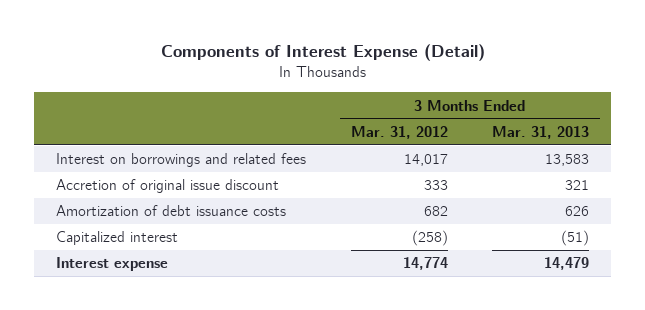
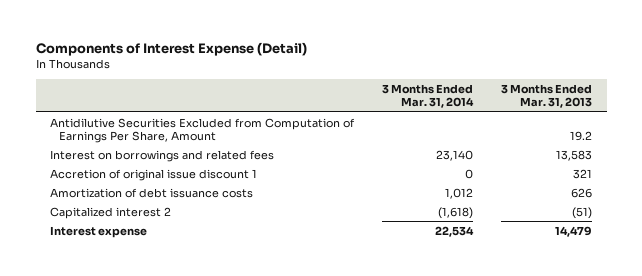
- | 3 Months Ended Mar. 31, 2012 | 3 Months Ended Mar. 31, 2013
+ | 3 Months Ended Mar. 31, 2014 | 3 Months Ended Mar. 31, 2013
+ Antidilutive Securities Excluded from Computation of Earnings Per Share, Amount | | 19.2
- Accretion of original issue discount | 333 | 321
+ Accretion of original issue discount 1 | 0 | 321
- Capitalized interest | (258) | (51)
+ Capitalized interest 2 | (1,618) | (51)

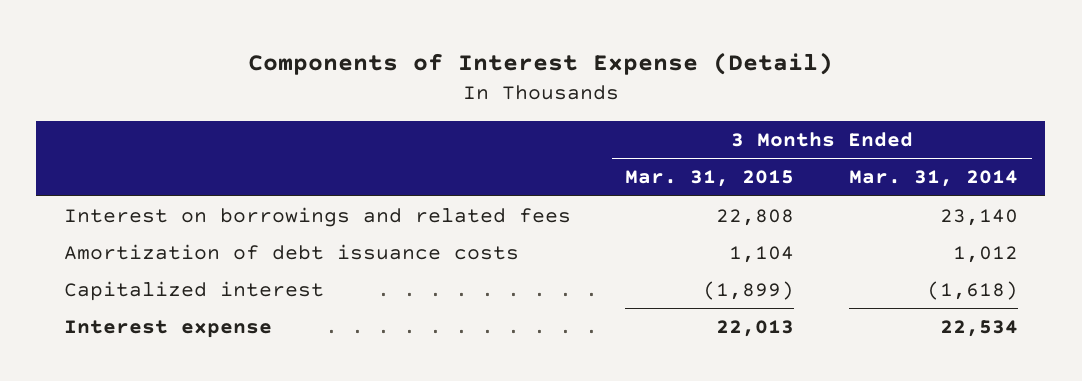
- | 3 Months Ended Mar. 31, 2014 | 3 Months Ended Mar. 31, 2013
+ | 3 Months Ended Mar. 31, 2015 | 3 Months Ended Mar. 31, 2014
- Antidilutive Securities Excluded from Computation of Earnings Per Share, Amount | | 19.2
- Accretion of original issue discount 1 | 0 | 321
- Capitalized interest 2 | (1,618) | (51)
+ Capitalized interest | (1,899) | (1,618)

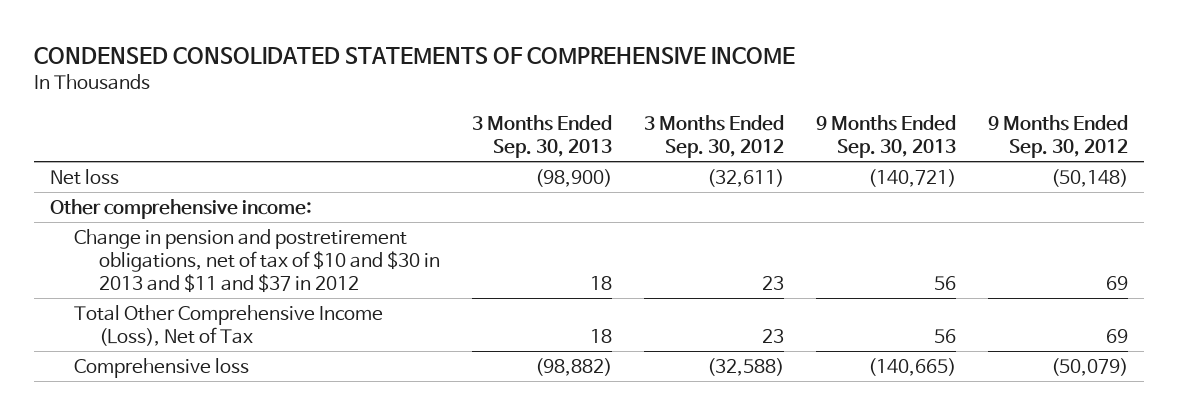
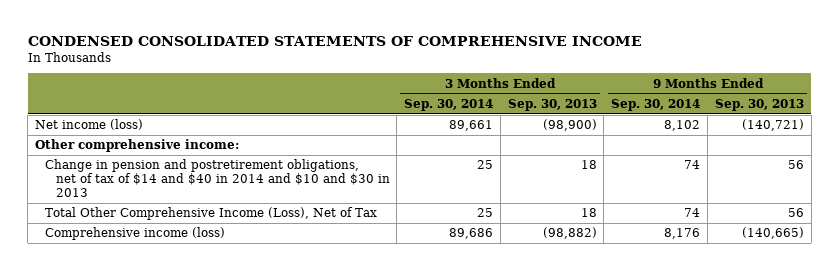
- | 3 Months Ended Sep. 30, 2013 | 3 Months Ended Sep. 30, 2012 | 9 Months Ended Sep. 30, 2013 | 9 Months Ended Sep. 30, 2012
+ | 3 Months Ended Sep. 30, 2014 | 3 Months Ended Sep. 30, 2013 | 9 Months Ended Sep. 30, 2014 | 9 Months Ended Sep. 30, 2013
- Net loss | (98,900) | (32,611) | (140,721) | (50,148)
+ Net income (loss) | 89,661 | (98,900) | 8,102 | (140,721)
- Change in pension and postretirement obligations, net of tax of $10 and $30 in 2013 and $11 and $37 in 2012 | 18 | 23 | 56 | 69
+ Change in pension and postretirement obligations, net of tax of $14 and $40 in 2014 and $10 and $30 in 2013 | 25 | 18 | 74 | 56
- Comprehensive loss | (98,882) | (32,588) | (140,665) | (50,079)
+ Comprehensive income (loss) | 89,686 | (98,882) | 8,176 | (140,665)

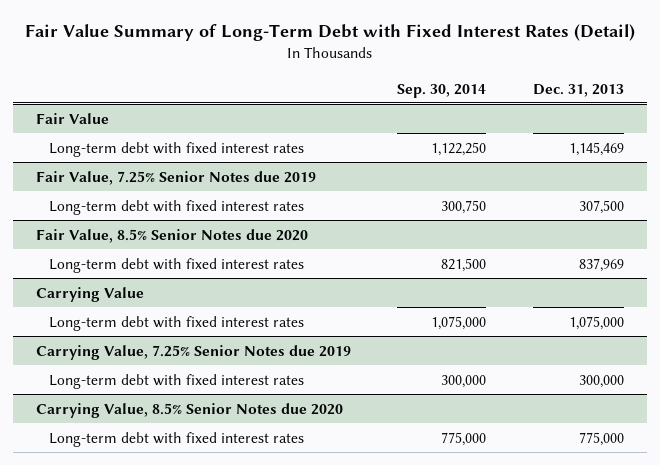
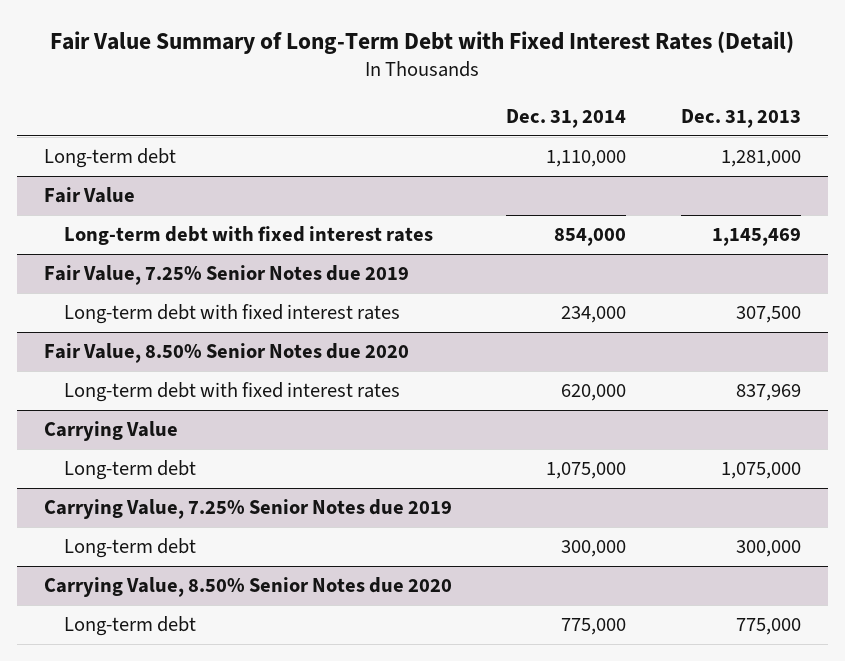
- | Sep. 30, 2014 | Dec. 31, 2013
+ | Dec. 31, 2014 | Dec. 31, 2013
+ Long-term debt | 1,110,000 | 1,281,000
- Fair Value, 8.5% Senior Notes due 2020
+ Fair Value, 8.50% Senior Notes due 2020
@ Carrying Value
- Long-term debt with fixed interest rates | 1,075,000 | 1,075,000
+ Long-term debt | 1,075,000 | 1,075,000
@ Carrying Value, 7.25% Senior Notes due 2019
- Long-term debt with fixed interest rates | 300,000 | 300,000
- Carrying Value, 8.5% Senior Notes due 2020
- Long-term debt with fixed interest rates | 775,000 | 775,000
@ Carrying Value, 7.25% Senior Notes due 2019
+ Long-term debt | 300,000 | 300,000
+ Carrying Value, 8.50% Senior Notes due 2020
+ Long-term debt | 775,000 | 775,000

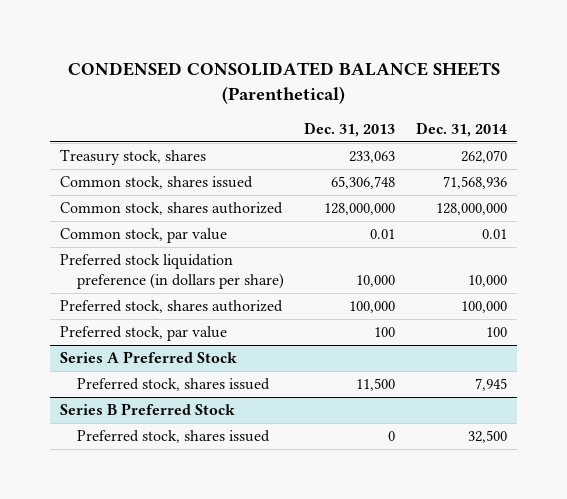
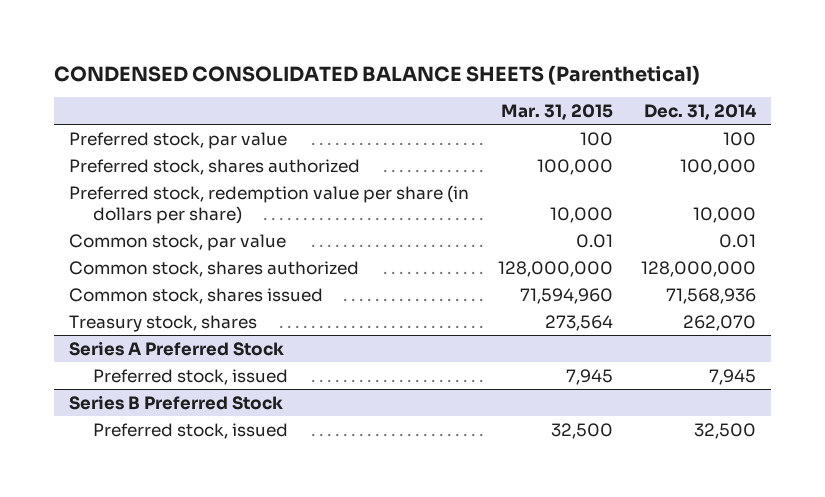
- | Dec. 31, 2013 | Dec. 31, 2014
+ | Mar. 31, 2015 | Dec. 31, 2014
- Preferred stock liquidation preference (in dollars per share) | 10,000 | 10,000
moved down: Preferred stock, shares authorized | 100,000 | 100,000
+ Preferred stock, redemption value per share (in dollars per share) | 10,000 | 10,000
moved down: Common stock, par value | 0.01 | 0.01
moved down: Common stock, shares authorized | 128,000,000 | 128,000,000
moved down: Common stock, shares issued | 71,594,960 | 71,568,936
moved down: Treasury stock, shares | 273,564 | 262,070
@ Series A Preferred Stock
- Preferred stock, shares issued | 11,500 | 7,945
+ Preferred stock, issued | 7,945 | 7,945
@ Series B Preferred Stock
- Preferred stock, shares issued | 0 | 32,500
+ Preferred stock, issued | 32,500 | 32,500

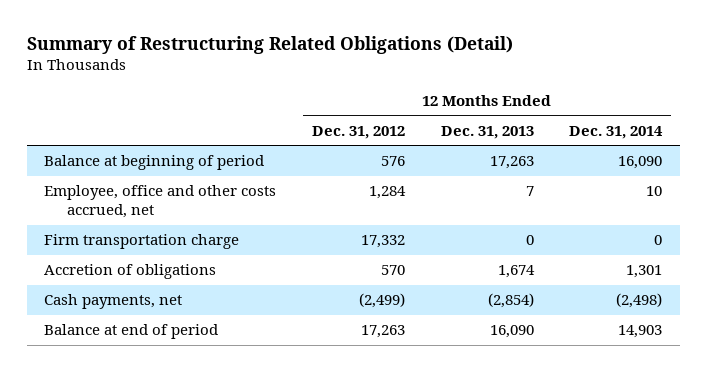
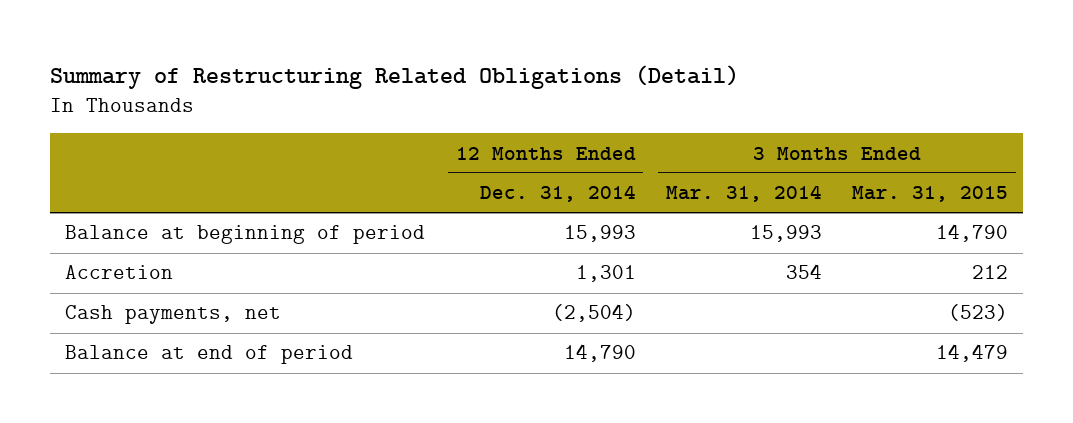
- | 12 Months Ended Dec. 31, 2012 | 12 Months Ended Dec. 31, 2013 | 12 Months Ended Dec. 31, 2014
+ | 12 Months Ended Dec. 31, 2014 | 3 Months Ended Mar. 31, 2014 | 3 Months Ended Mar. 31, 2015
- Balance at beginning of period | 576 | 17,263 | 16,090
- Employee, office and other costs accrued, net | 1,284 | 7 | 10
- Firm transportation charge | 17,332 | 0 | 0
- Accretion of obligations | 570 | 1,674 | 1,301
- Cash payments, net | (2,499) | (2,854) | (2,498)
- Balance at end of period | 17,263 | 16,090 | 14,903
+ Balance at beginning of period | 15,993 | 15,993 | 14,790
+ Accretion | 1,301 | 354 | 212
+ Cash payments, net | (2,504) | | (523)
+ Balance at end of period | 14,790 | | 14,479

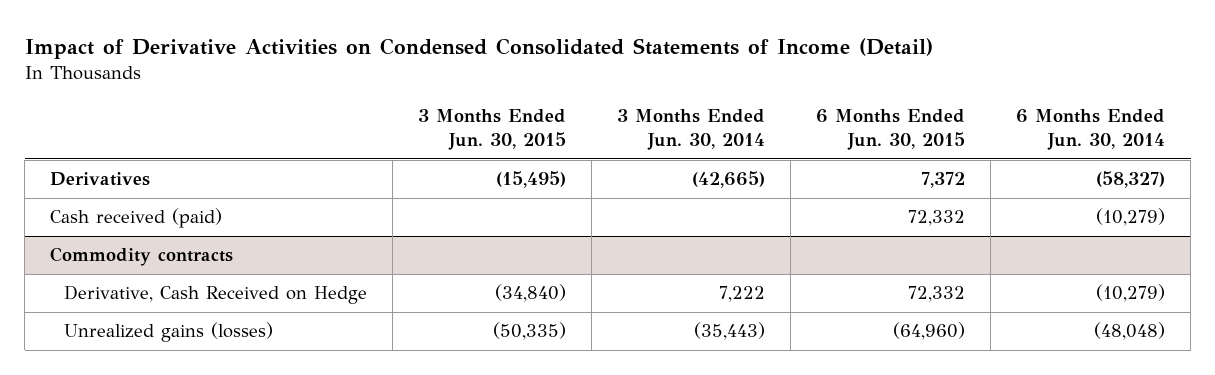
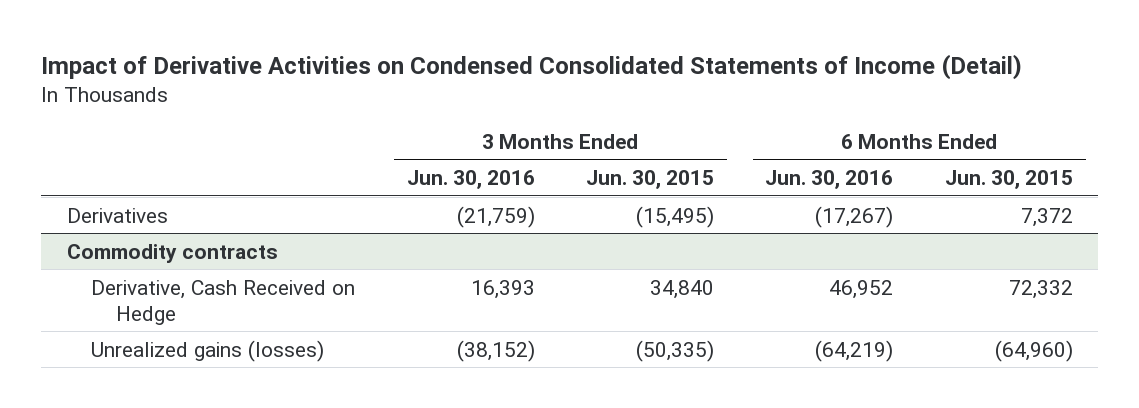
- | 3 Months Ended Jun. 30, 2015 | 3 Months Ended Jun. 30, 2014 | 6 Months Ended Jun. 30, 2015 | 6 Months Ended Jun. 30, 2014
+ | 3 Months Ended Jun. 30, 2016 | 3 Months Ended Jun. 30, 2015 | 6 Months Ended Jun. 30, 2016 | 6 Months Ended Jun. 30, 2015
- Cash received (paid) | | | 72,332 | (10,279)
@ Commodity contracts
- Derivative, Cash Received on Hedge | (34,840) | 7,222 | 72,332 | (10,279)
+ Derivative, Cash Received on Hedge | 16,393 | 34,840 | 46,952 | 72,332

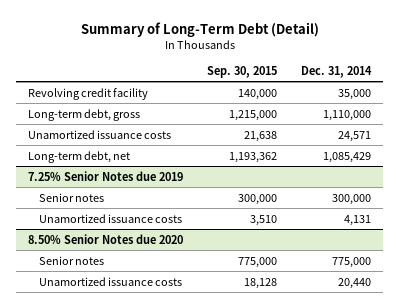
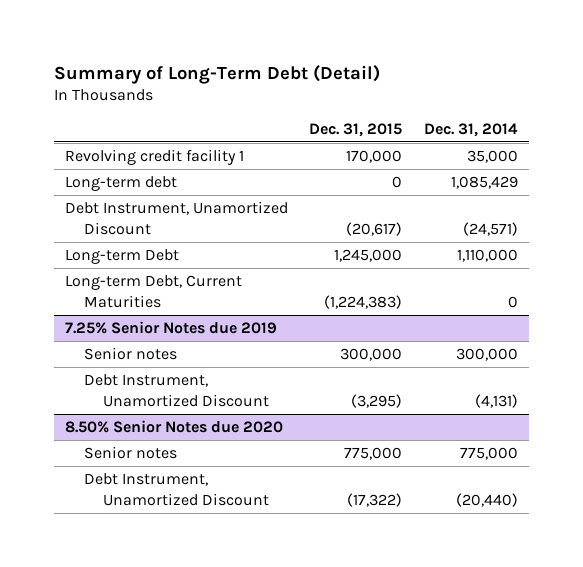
- | Sep. 30, 2015 | Dec. 31, 2014
+ | Dec. 31, 2015 | Dec. 31, 2014
- Revolving credit facility | 140,000 | 35,000
- Long-term debt, gross | 1,215,000 | 1,110,000
- Unamortized issuance costs | 21,638 | 24,571
- Long-term debt, net | 1,193,362 | 1,085,429
+ Revolving credit facility 1 | 170,000 | 35,000
+ Long-term debt | 0 | 1,085,429
+ Debt Instrument, Unamortized Discount | (20,617) | (24,571)
+ Long-term Debt | 1,245,000 | 1,110,000
+ Long-term Debt, Current Maturities | (1,224,383) | 0
@ 7.25% Senior Notes due 2019
- Unamortized issuance costs | 3,510 | 4,131
+ Debt Instrument, Unamortized Discount | (3,295) | (4,131)
@ 8.50% Senior Notes due 2020
- Unamortized issuance costs | 18,128 | 20,440
+ Debt Instrument, Unamortized Discount | (17,322) | (20,440)

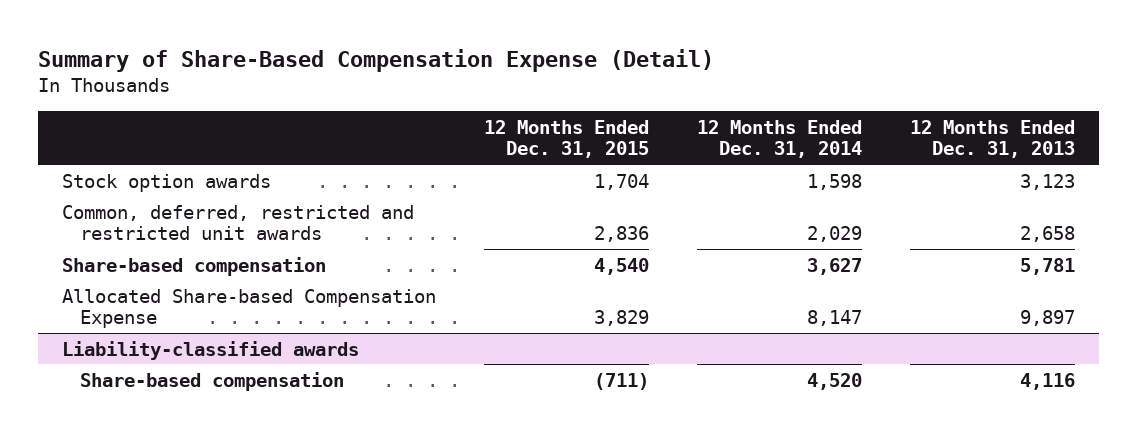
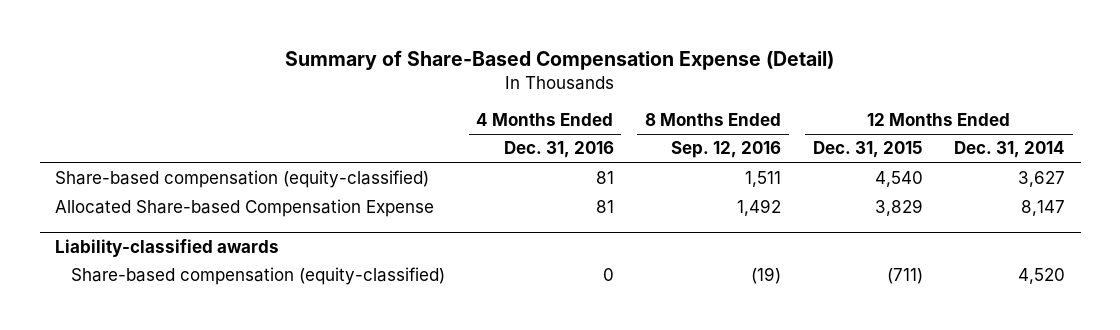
- | 12 Months Ended Dec. 31, 2015 | 12 Months Ended Dec. 31, 2014 | 12 Months Ended Dec. 31, 2013
+ | 4 Months Ended Dec. 31, 2016 | 8 Months Ended Sep. 12, 2016 | 12 Months Ended Dec. 31, 2015 | 12 Months Ended Dec. 31, 2014
- Stock option awards | 1,704 | 1,598 | 3,123
- Common, deferred, restricted and restricted unit awards | 2,836 | 2,029 | 2,658
- Share-based compensation | 4,540 | 3,627 | 5,781
+ Share-based compensation (equity-classified) | 81 | 1,511 | 4,540 | 3,627
@ Liability-classified awards
- Share-based compensation | (711) | 4,520 | 4,116
+ Share-based compensation (equity-classified) | 0 | (19) | (711) | 4,520

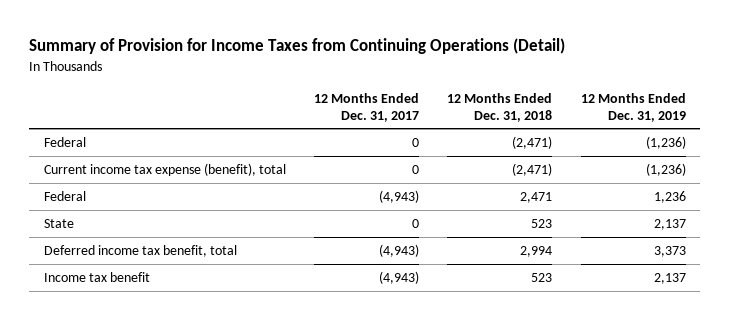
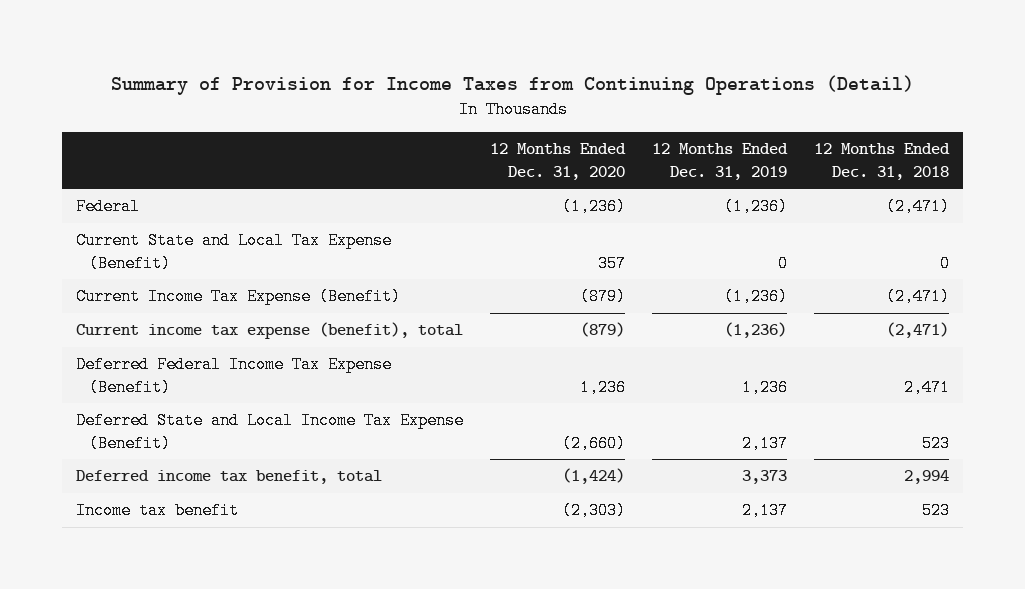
- | 12 Months Ended Dec. 31, 2017 | 12 Months Ended Dec. 31, 2018 | 12 Months Ended Dec. 31, 2019
+ | 12 Months Ended Dec. 31, 2020 | 12 Months Ended Dec. 31, 2019 | 12 Months Ended Dec. 31, 2018
+ Current State and Local Tax Expense (Benefit) | 357 | 0 | 0
+ Current Income Tax Expense (Benefit) | (879) | (1,236) | (2,471)
- Federal | (4,943) | 2,471 | 1,236
- State | 0 | 523 | 2,137
+ Deferred Federal Income Tax Expense (Benefit) | 1,236 | 1,236 | 2,471
+ Deferred State and Local Income Tax Expense (Benefit) | (2,660) | 2,137 | 523

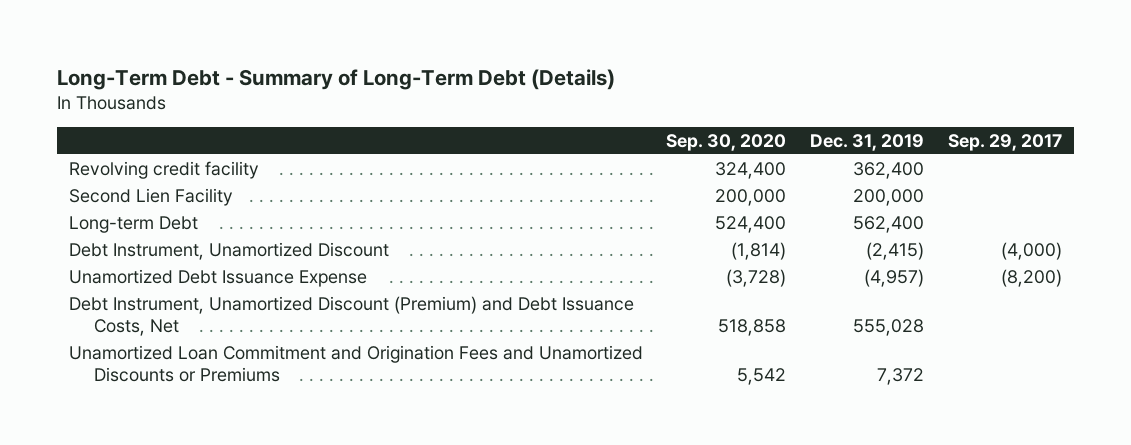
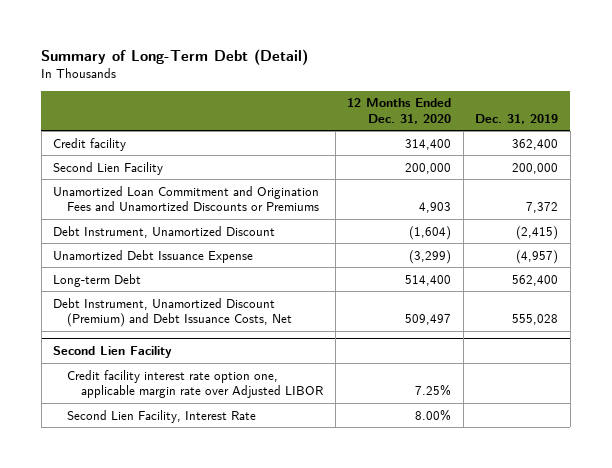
- Long-Term Debt - Summary of Long-Term Debt (Details)
+ Summary of Long-Term Debt (Detail)
- | Sep. 30, 2020 | Dec. 31, 2019 | Sep. 29, 2017
+ | 12 Months Ended Dec. 31, 2020 | Dec. 31, 2019
- Revolving credit facility | 324,400 | 362,400 |
+ Credit facility | 314,400 | 362,400
moved up: Unamortized Loan Commitment and Origination Fees and Unamortized Discounts or Premiums | 4,903 | 7,372
moved down: Long-term Debt | 514,400 | 562,400
+ Second Lien Facility
+ Credit facility interest rate option one, applicable margin rate over Adjusted LIBOR | 7.25% |
+ Second Lien Facility, Interest Rate | 8.00% |

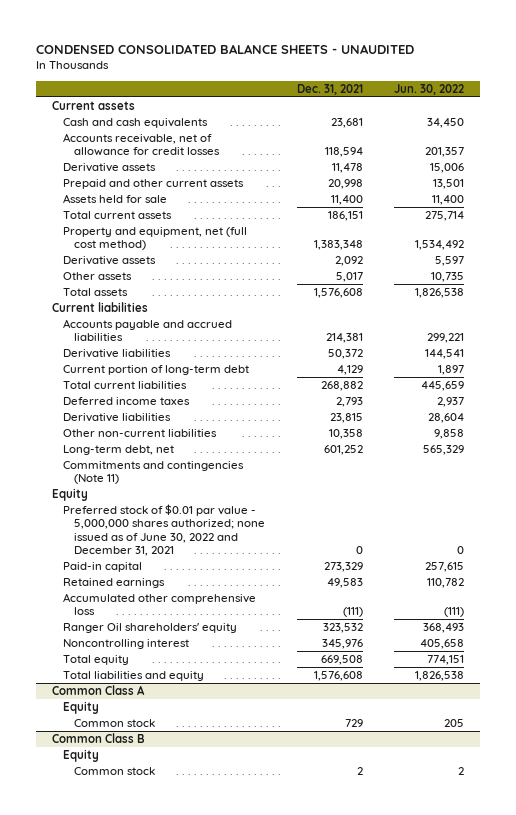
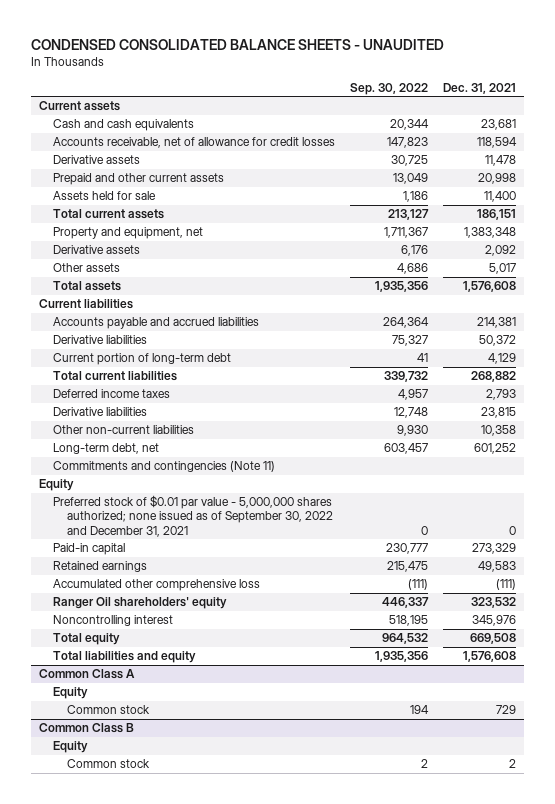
- | Dec. 31, 2021 | Jun. 30, 2022
+ | Sep. 30, 2022 | Dec. 31, 2021
- Property and equipment, net (full cost method) | 1,383,348 | 1,534,492
+ Property and equipment, net | 1,711,367 | 1,383,348
- Preferred stock of $0.01 par value - 5,000,000 shares authorized; none issued as of June 30, 2022 and December 31, 2021 | 0 | 0
+ Preferred stock of $0.01 par value - 5,000,000 shares authorized; none issued as of September 30, 2022 and December 31, 2021 | 0 | 0

